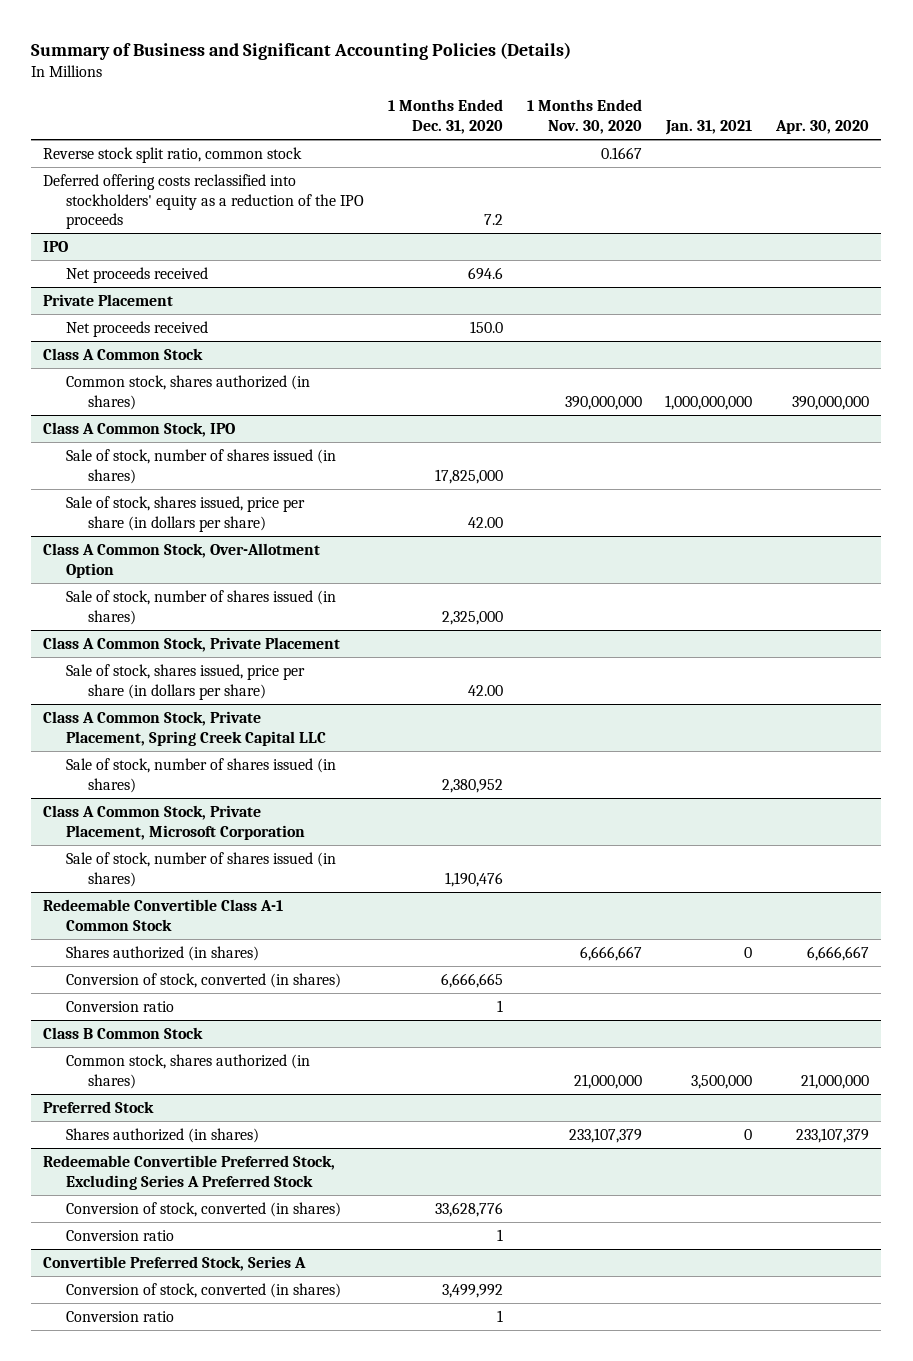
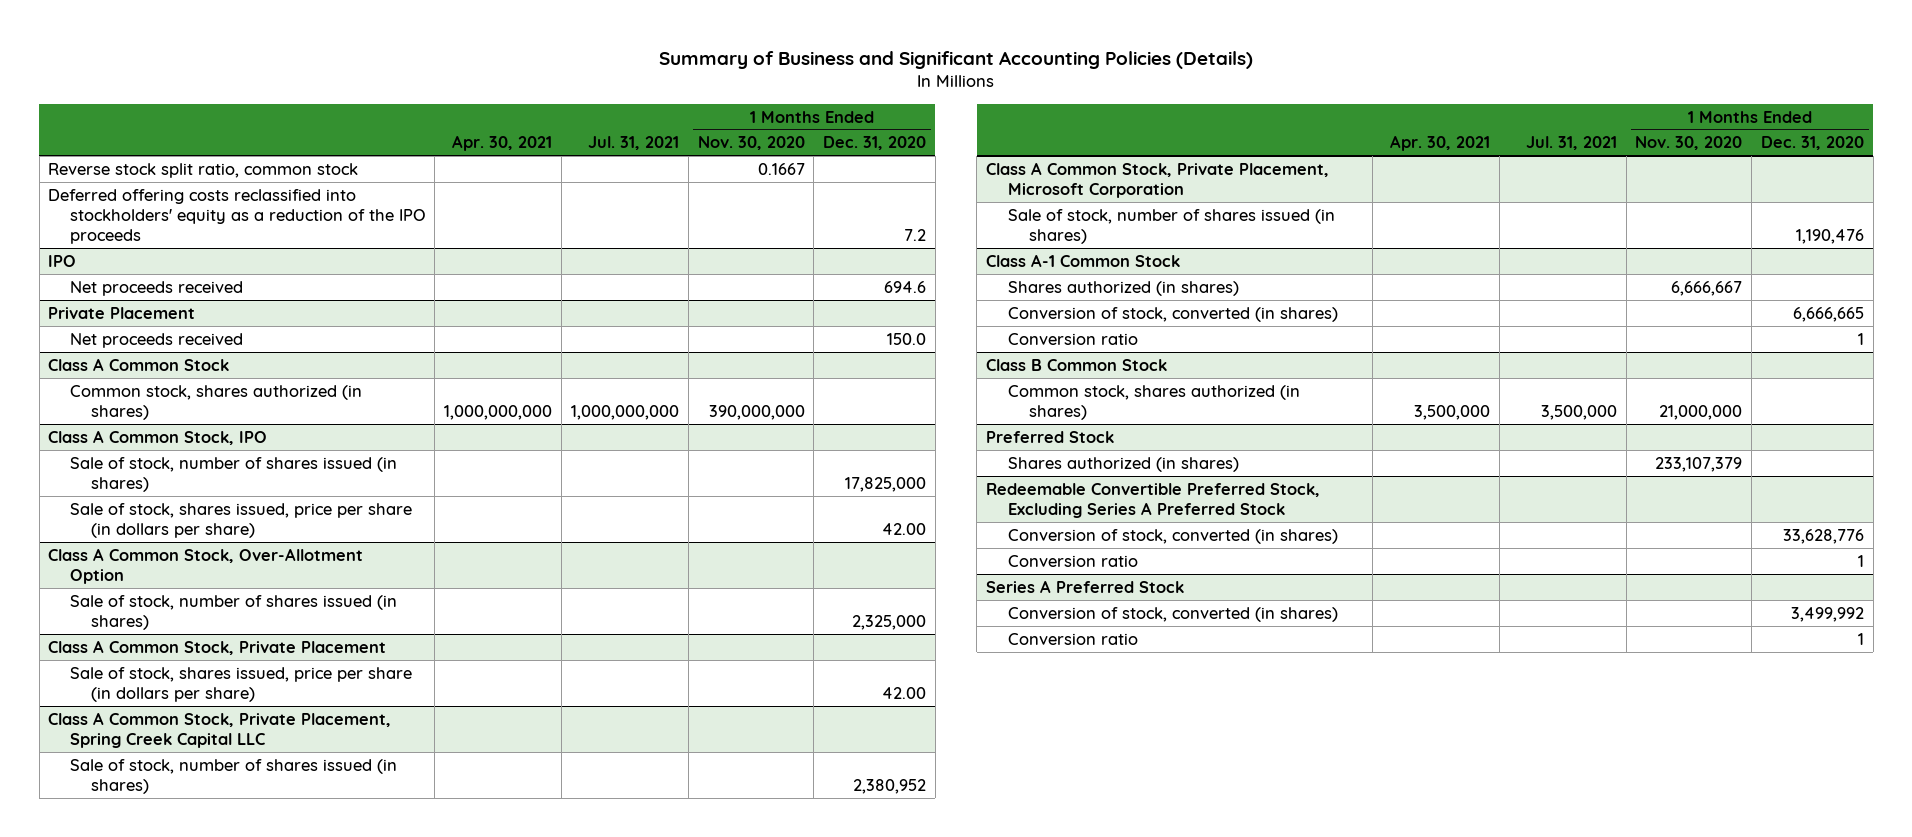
- | 1 Months Ended Dec. 31, 2020 | 1 Months Ended Nov. 30, 2020 | Jan. 31, 2021 | Apr. 30, 2020
+ | Apr. 30, 2021 | Jul. 31, 2021 | 1 Months Ended Nov. 30, 2020 | 1 Months Ended Dec. 31, 2020
- Redeemable Convertible Class A-1 Common Stock
+ Class A-1 Common Stock
- Convertible Preferred Stock, Series A
+ Series A Preferred Stock

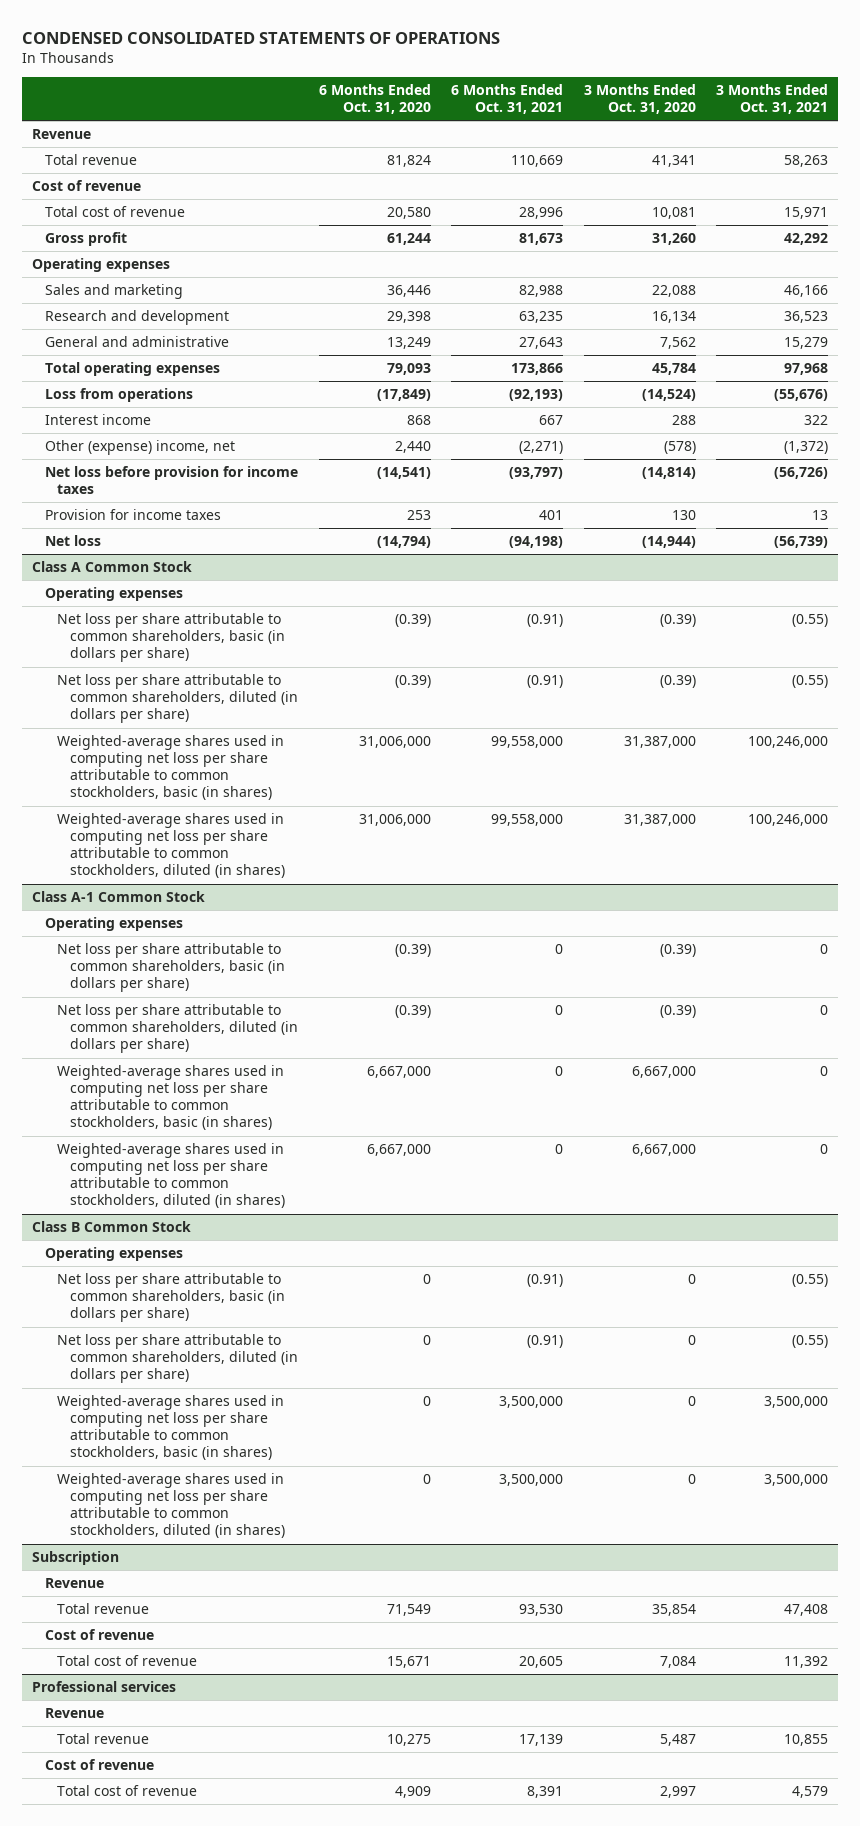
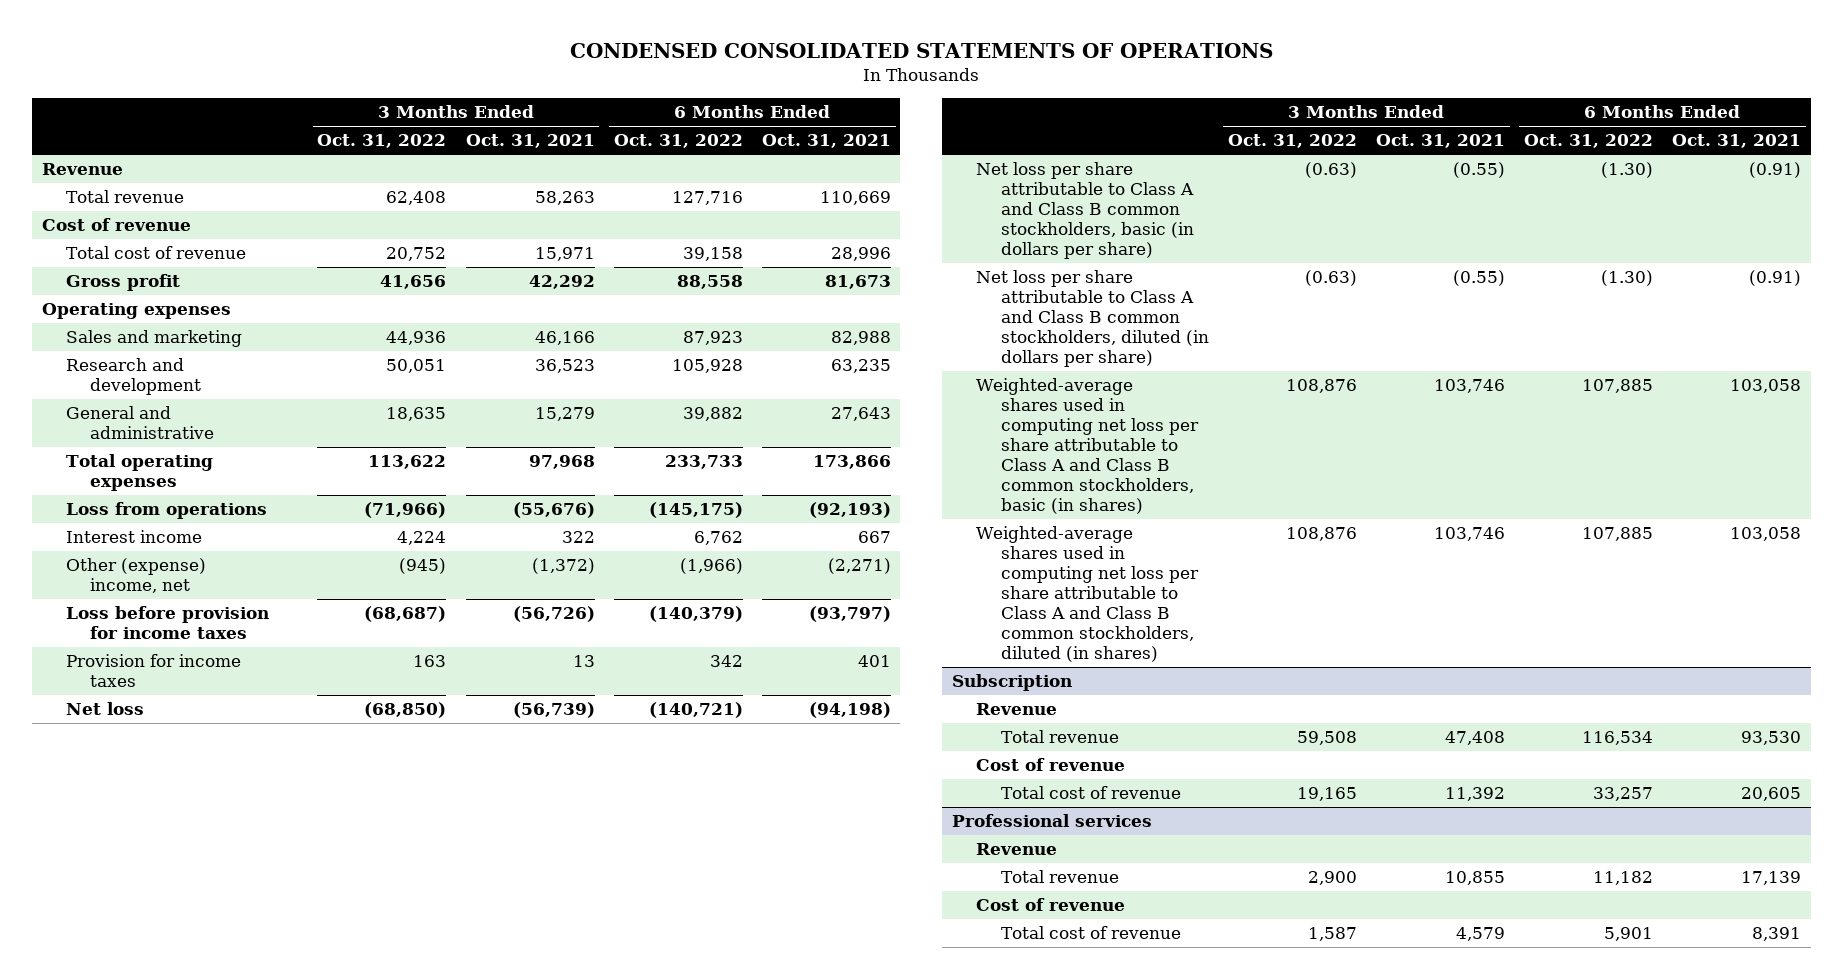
- | 6 Months Ended Oct. 31, 2020 | 6 Months Ended Oct. 31, 2021 | 3 Months Ended Oct. 31, 2020 | 3 Months Ended Oct. 31, 2021
+ | 3 Months Ended Oct. 31, 2022 | 3 Months Ended Oct. 31, 2021 | 6 Months Ended Oct. 31, 2022 | 6 Months Ended Oct. 31, 2021
- Net loss before provision for income taxes | (14,541) | (93,797) | (14,814) | (56,726)
+ Loss before provision for income taxes | (68,687) | (56,726) | (140,379) | (93,797)
- Class A Common Stock
- Operating expenses
- Net loss per share attributable to common shareholders, basic (in dollars per share) | (0.39) | (0.91) | (0.39) | (0.55)
- Net loss per share attributable to common shareholders, diluted (in dollars per share) | (0.39) | (0.91) | (0.39) | (0.55)
- Weighted-average shares used in computing net loss per share attributable to common stockholders, basic (in shares) | 31,006,000 | 99,558,000 | 31,387,000 | 100,246,000
- Weighted-average shares used in computing net loss per share attributable to common stockholders, diluted (in shares) | 31,006,000 | 99,558,000 | 31,387,000 | 100,246,000
- Class A-1 Common Stock
- Operating expenses
- Net loss per share attributable to common shareholders, basic (in dollars per share) | (0.39) | 0 | (0.39) | 0
- Net loss per share attributable to common shareholders, diluted (in dollars per share) | (0.39) | 0 | (0.39) | 0
- Weighted-average shares used in computing net loss per share attributable to common stockholders, basic (in shares) | 6,667,000 | 0 | 6,667,000 | 0
- Weighted-average shares used in computing net loss per share attributable to common stockholders, diluted (in shares) | 6,667,000 | 0 | 6,667,000 | 0
- Class B Common Stock
- Operating expenses
- Net loss per share attributable to common shareholders, basic (in dollars per share) | 0 | (0.91) | 0 | (0.55)
- Net loss per share attributable to common shareholders, diluted (in dollars per share) | 0 | (0.91) | 0 | (0.55)
- Weighted-average shares used in computing net loss per share attributable to common stockholders, basic (in shares) | 0 | 3,500,000 | 0 | 3,500,000
- Weighted-average shares used in computing net loss per share attributable to common stockholders, diluted (in shares) | 0 | 3,500,000 | 0 | 3,500,000
+ Net loss per share attributable to Class A and Class B common stockholders, basic (in dollars per share) | (0.63) | (0.55) | (1.30) | (0.91)
+ Net loss per share attributable to Class A and Class B common stockholders, diluted (in dollars per share) | (0.63) | (0.55) | (1.30) | (0.91)
+ Weighted-average shares used in computing net loss per share attributable to Class A and Class B common stockholders, basic (in shares) | 108,876 | 103,746 | 107,885 | 103,058
+ Weighted-average shares used in computing net loss per share attributable to Class A and Class B common stockholders, diluted (in shares) | 108,876 | 103,746 | 107,885 | 103,058

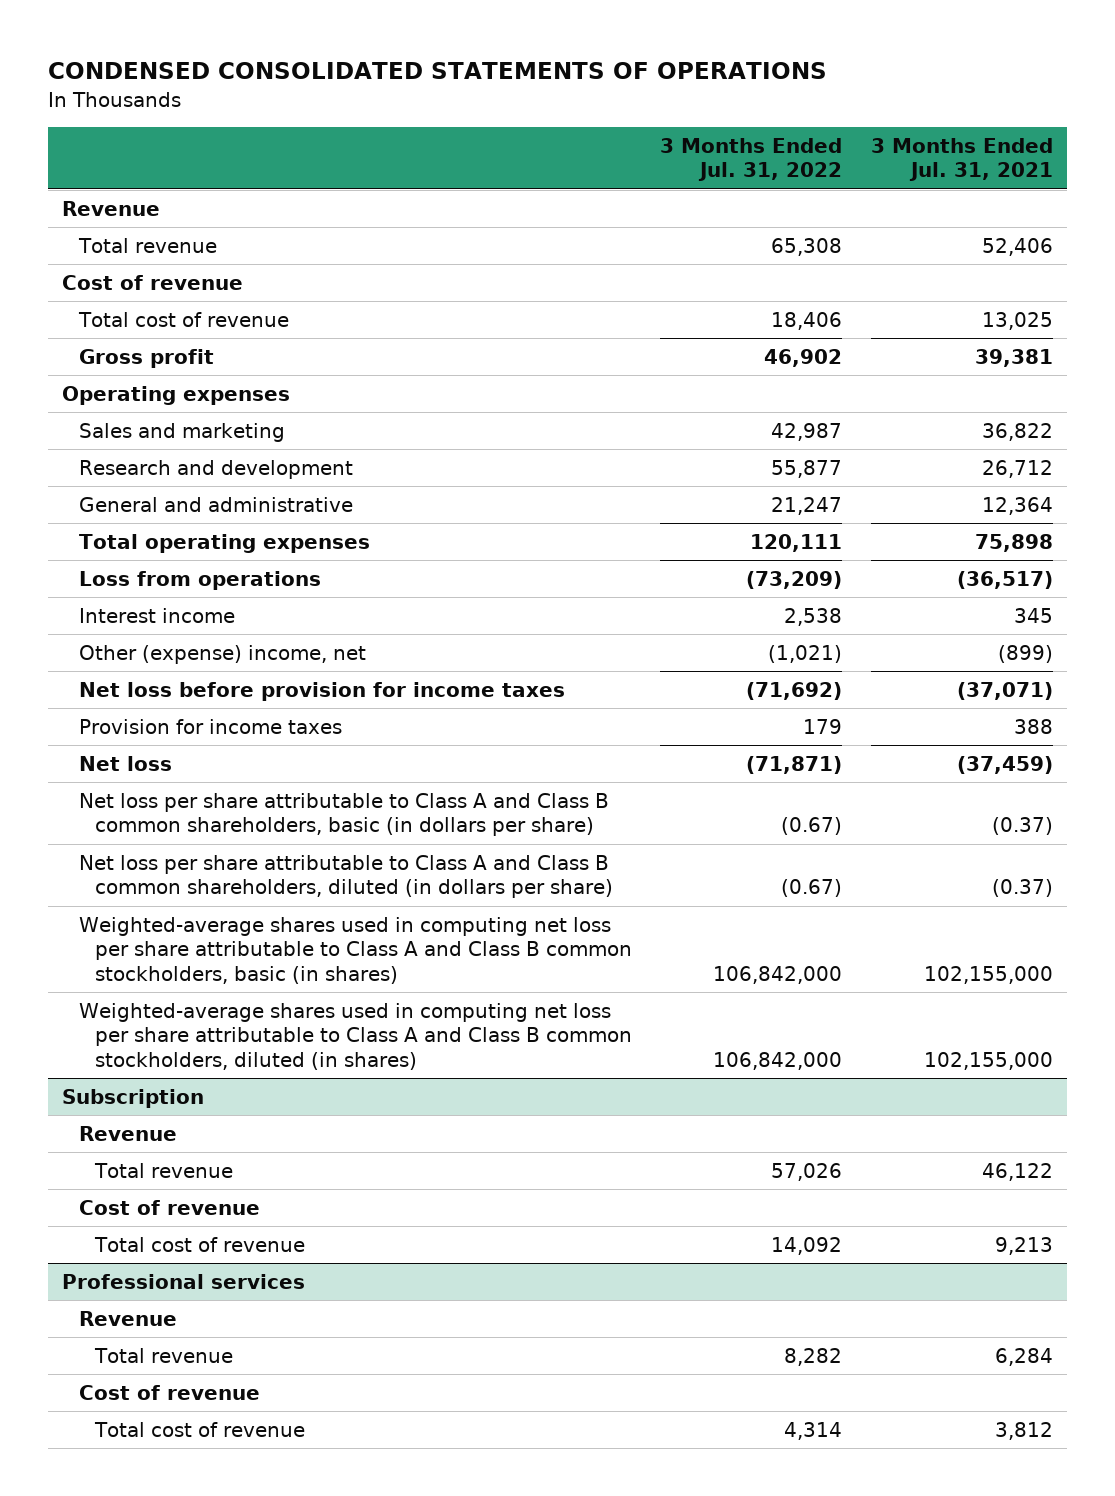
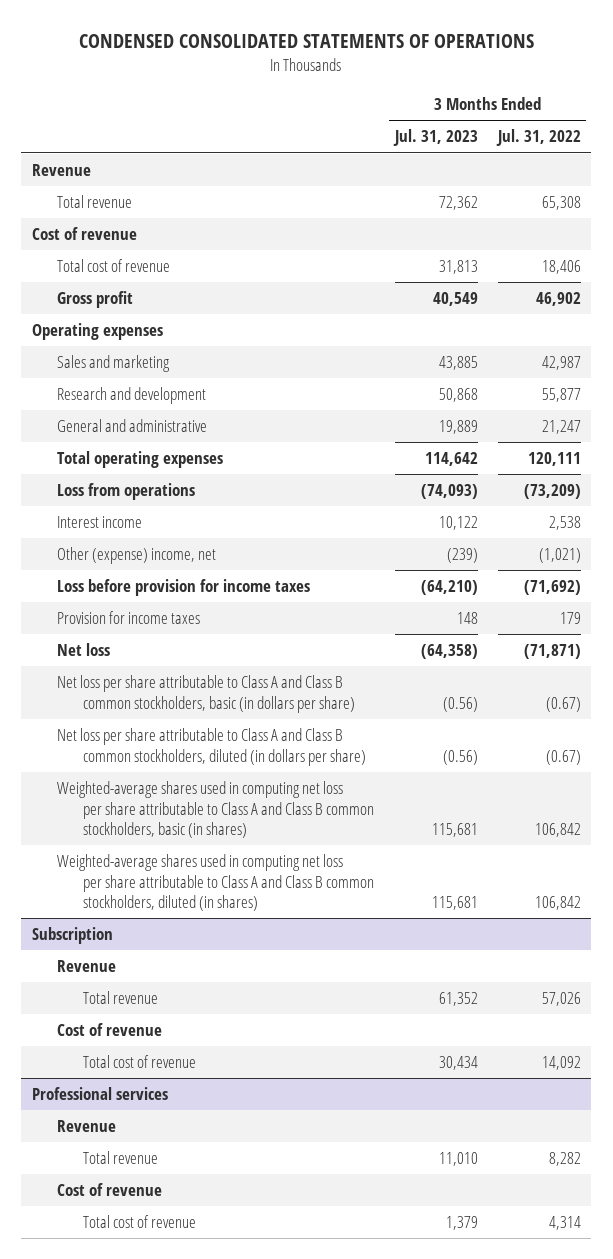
- | 3 Months Ended Jul. 31, 2022 | 3 Months Ended Jul. 31, 2021
+ | 3 Months Ended Jul. 31, 2023 | 3 Months Ended Jul. 31, 2022
- Net loss before provision for income taxes | (71,692) | (37,071)
+ Loss before provision for income taxes | (64,210) | (71,692)
- Net loss per share attributable to Class A and Class B common shareholders, basic (in dollars per share) | (0.67) | (0.37)
- Net loss per share attributable to Class A and Class B common shareholders, diluted (in dollars per share) | (0.67) | (0.37)
- Weighted-average shares used in computing net loss per share attributable to Class A and Class B common stockholders, basic (in shares) | 106,842,000 | 102,155,000
- Weighted-average shares used in computing net loss per share attributable to Class A and Class B common stockholders, diluted (in shares) | 106,842,000 | 102,155,000
+ Net loss per share attributable to Class A and Class B common stockholders, basic (in dollars per share) | (0.56) | (0.67)
+ Net loss per share attributable to Class A and Class B common stockholders, diluted (in dollars per share) | (0.56) | (0.67)
+ Weighted-average shares used in computing net loss per share attributable to Class A and Class B common stockholders, basic (in shares) | 115,681 | 106,842
+ Weighted-average shares used in computing net loss per share attributable to Class A and Class B common stockholders, diluted (in shares) | 115,681 | 106,842

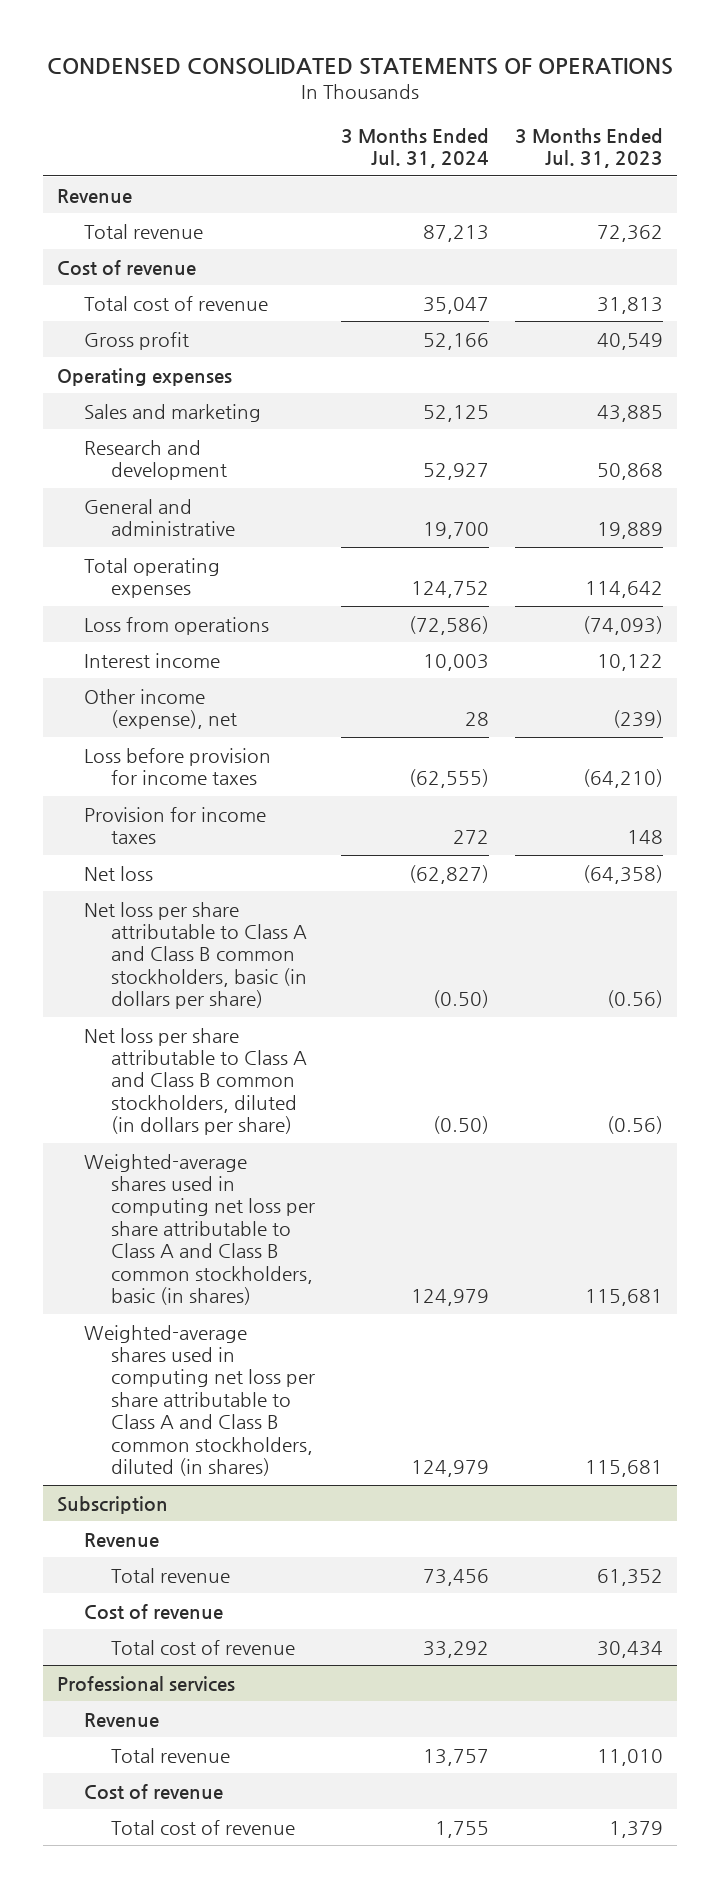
- | 3 Months Ended Jul. 31, 2023 | 3 Months Ended Jul. 31, 2022
+ | 3 Months Ended Jul. 31, 2024 | 3 Months Ended Jul. 31, 2023
- Other (expense) income, net | (239) | (1,021)
+ Other income (expense), net | 28 | (239)

